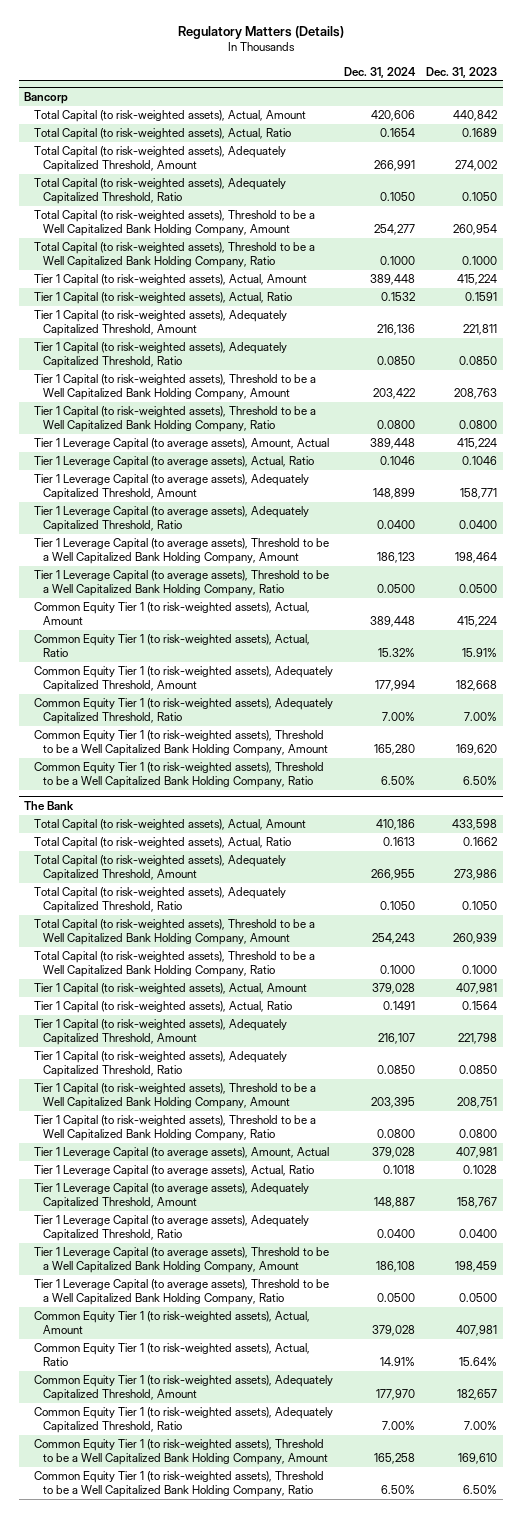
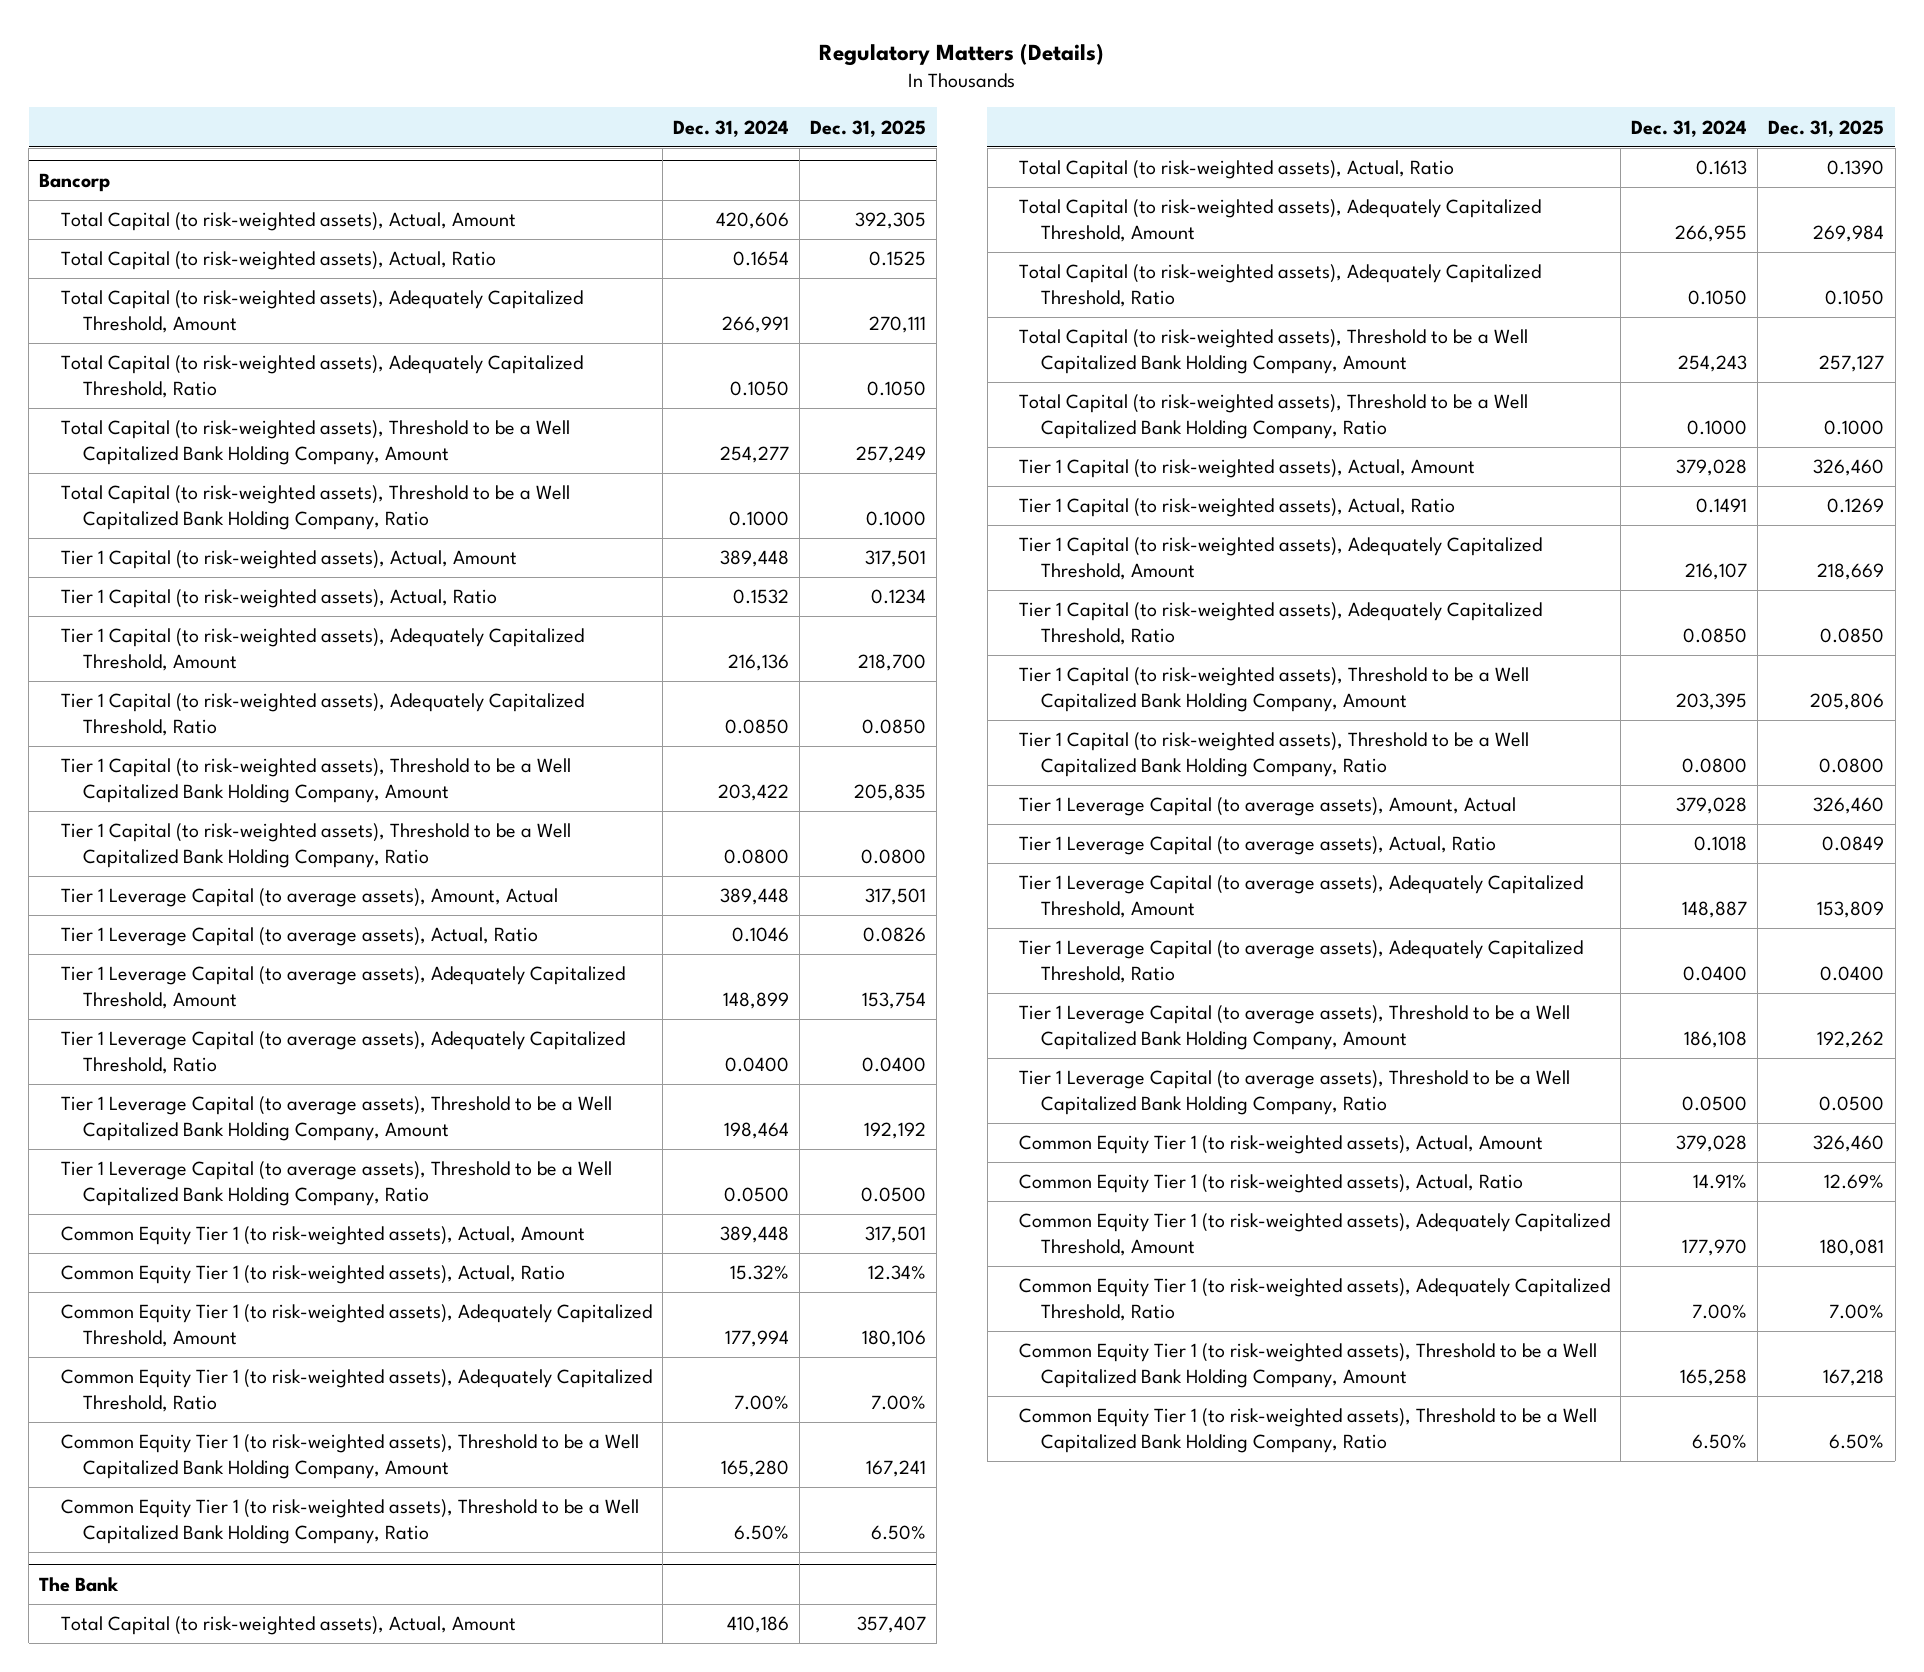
- | Dec. 31, 2024 | Dec. 31, 2023
+ | Dec. 31, 2024 | Dec. 31, 2025
@ Bancorp
- Tier 1 Leverage Capital (to average assets), Threshold to be a Well Capitalized Bank Holding Company, Amount | 186,123 | 198,464
+ Tier 1 Leverage Capital (to average assets), Threshold to be a Well Capitalized Bank Holding Company, Amount | 198,464 | 192,192

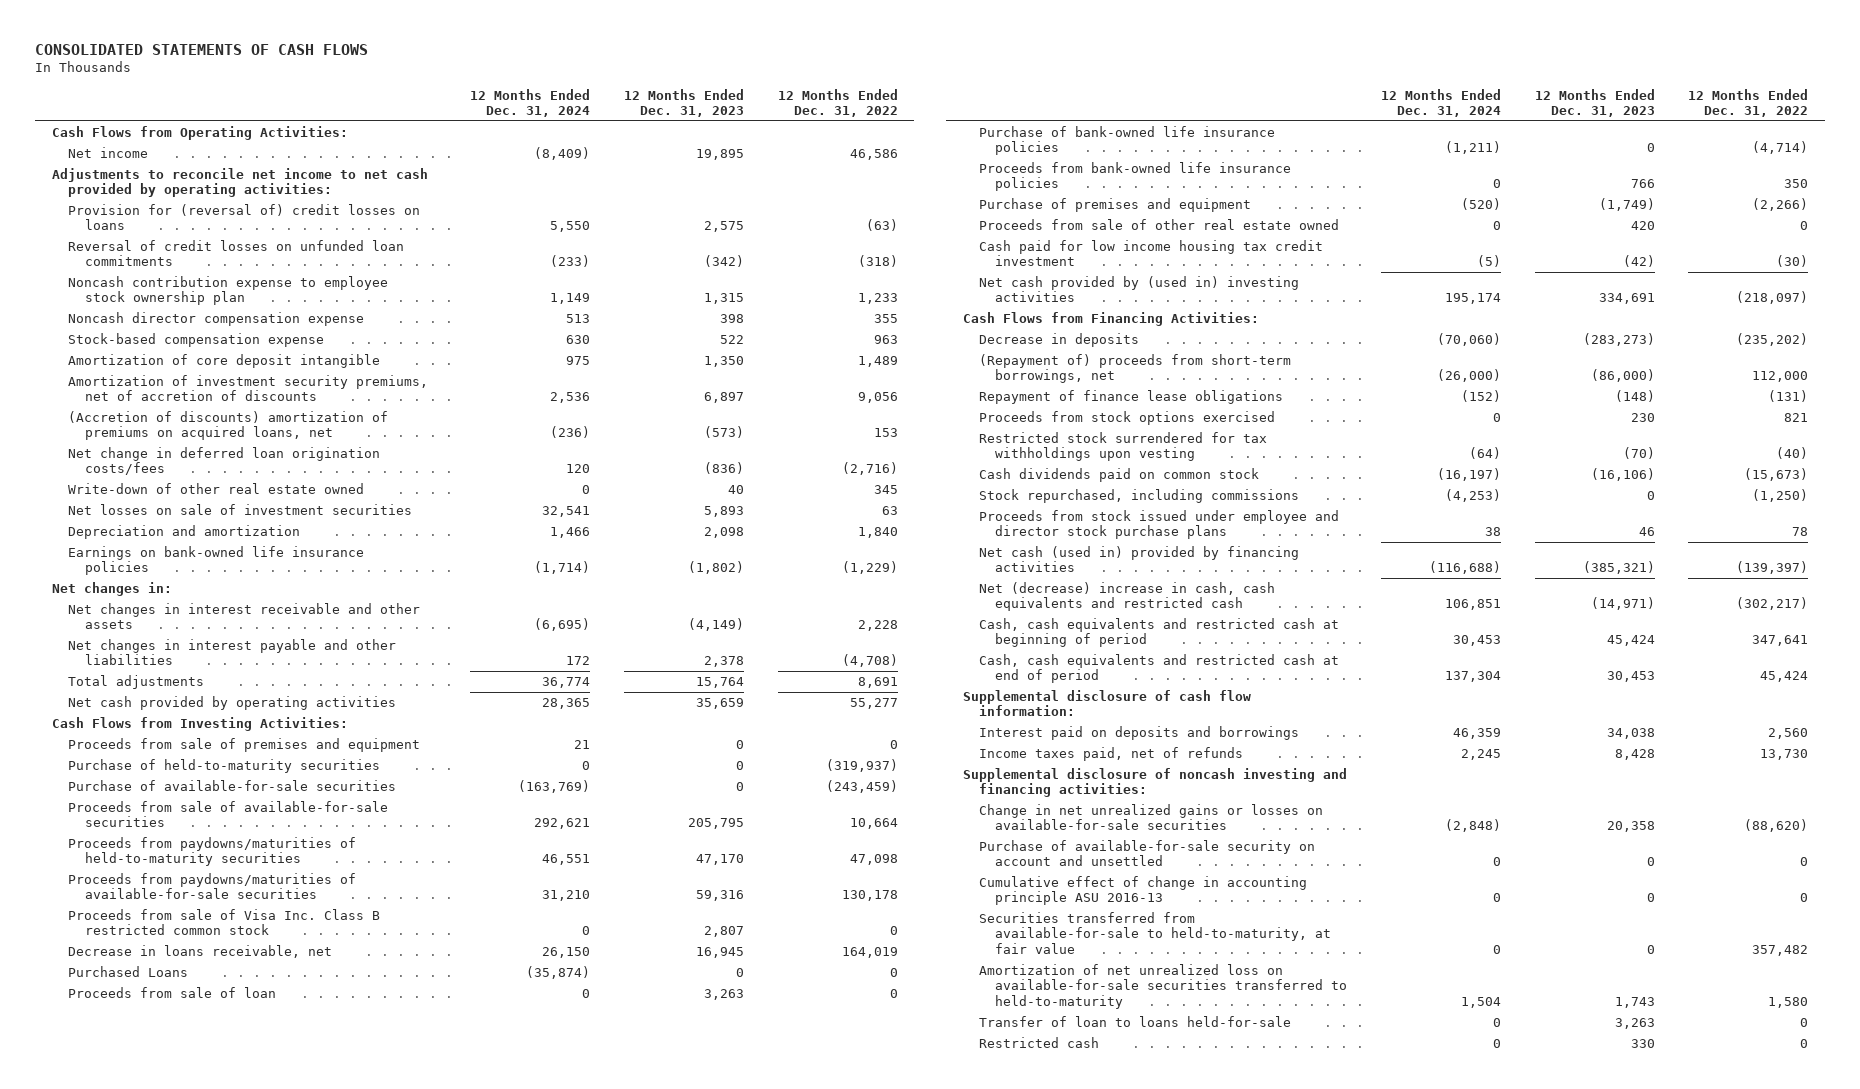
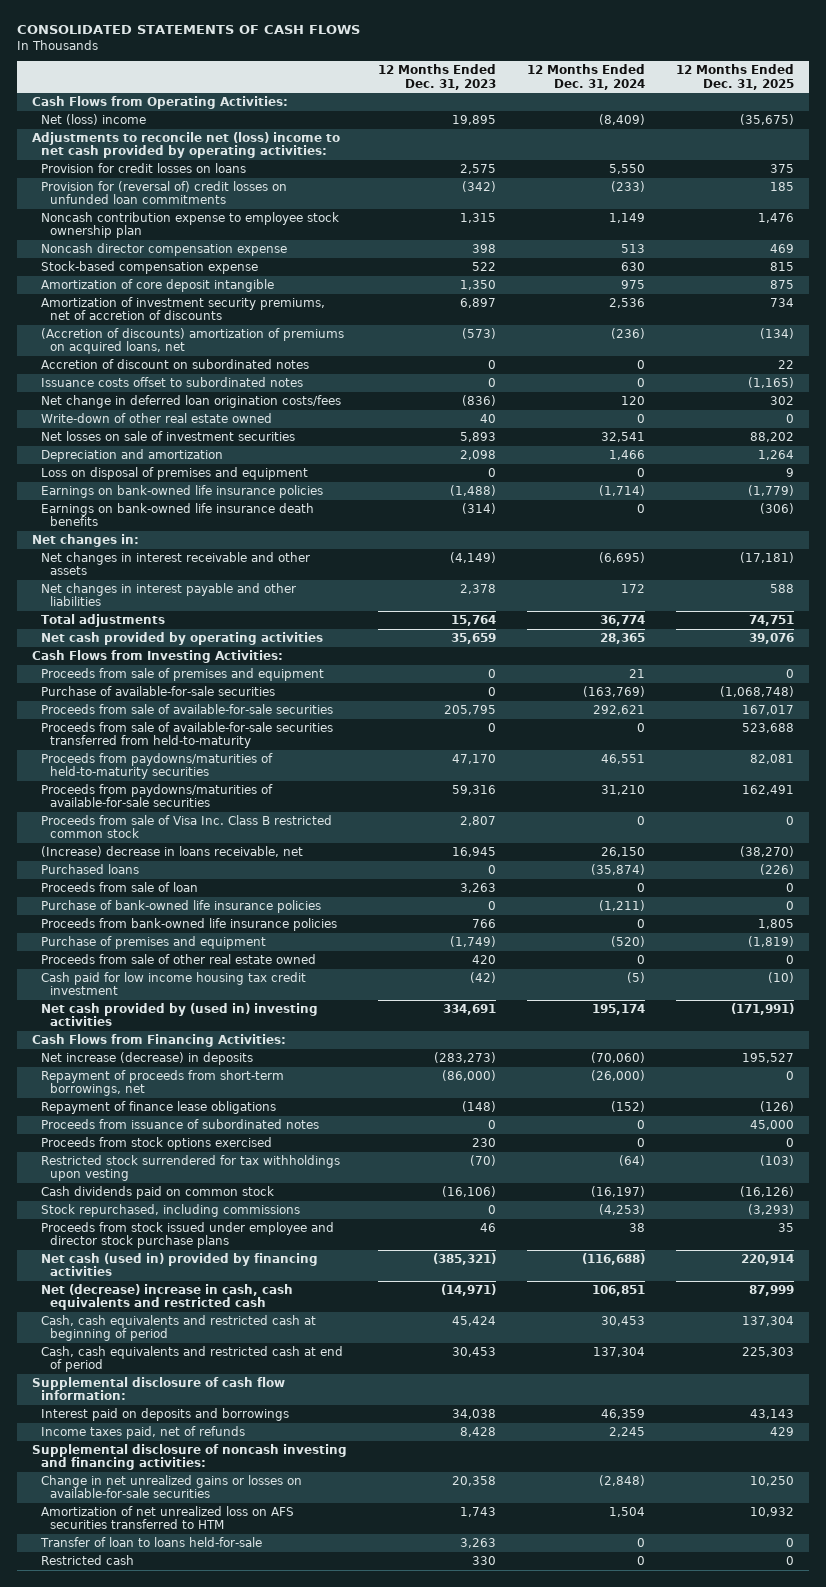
- | 12 Months Ended Dec. 31, 2024 | 12 Months Ended Dec. 31, 2023 | 12 Months Ended Dec. 31, 2022
+ | 12 Months Ended Dec. 31, 2023 | 12 Months Ended Dec. 31, 2024 | 12 Months Ended Dec. 31, 2025
- Net income | (8,409) | 19,895 | 46,586
- Adjustments to reconcile net income to net cash provided by operating activities:
- Provision for (reversal of) credit losses on loans | 5,550 | 2,575 | (63)
- Reversal of credit losses on unfunded loan commitments | (233) | (342) | (318)
+ Net (loss) income | 19,895 | (8,409) | (35,675)
+ Adjustments to reconcile net (loss) income to net cash provided by operating activities:
+ Provision for credit losses on loans | 2,575 | 5,550 | 375
+ Provision for (reversal of) credit losses on unfunded loan commitments | (342) | (233) | 185
+ Accretion of discount on subordinated notes | 0 | 0 | 22
+ Issuance costs offset to subordinated notes | 0 | 0 | (1,165)
- Earnings on bank-owned life insurance policies | (1,714) | (1,802) | (1,229)
+ Loss on disposal of premises and equipment | 0 | 0 | 9
+ Earnings on bank-owned life insurance policies | (1,488) | (1,714) | (1,779)
+ Earnings on bank-owned life insurance death benefits | (314) | 0 | (306)
- Purchase of held-to-maturity securities | 0 | 0 | (319,937)
+ Proceeds from sale of available-for-sale securities transferred from held-to-maturity | 0 | 0 | 523,688
- Decrease in loans receivable, net | 26,150 | 16,945 | 164,019
- Purchased Loans | (35,874) | 0 | 0
+ (Increase) decrease in loans receivable, net | 16,945 | 26,150 | (38,270)
+ Purchased loans | 0 | (35,874) | (226)
- Decrease in deposits | (70,060) | (283,273) | (235,202)
- (Repayment of) proceeds from short-term borrowings, net | (26,000) | (86,000) | 112,000
+ Net increase (decrease) in deposits | (283,273) | (70,060) | 195,527
+ Repayment of proceeds from short-term borrowings, net | (86,000) | (26,000) | 0
+ Proceeds from issuance of subordinated notes | 0 | 0 | 45,000
- Purchase of available-for-sale security on account and unsettled | 0 | 0 | 0
- Cumulative effect of change in accounting principle ASU 2016-13 | 0 | 0 | 0
- Securities transferred from available-for-sale to held-to-maturity, at fair value | 0 | 0 | 357,482
- Amortization of net unrealized loss on available-for-sale securities transferred to held-to-maturity | 1,504 | 1,743 | 1,580
+ Amortization of net unrealized loss on AFS securities transferred to HTM | 1,743 | 1,504 | 10,932

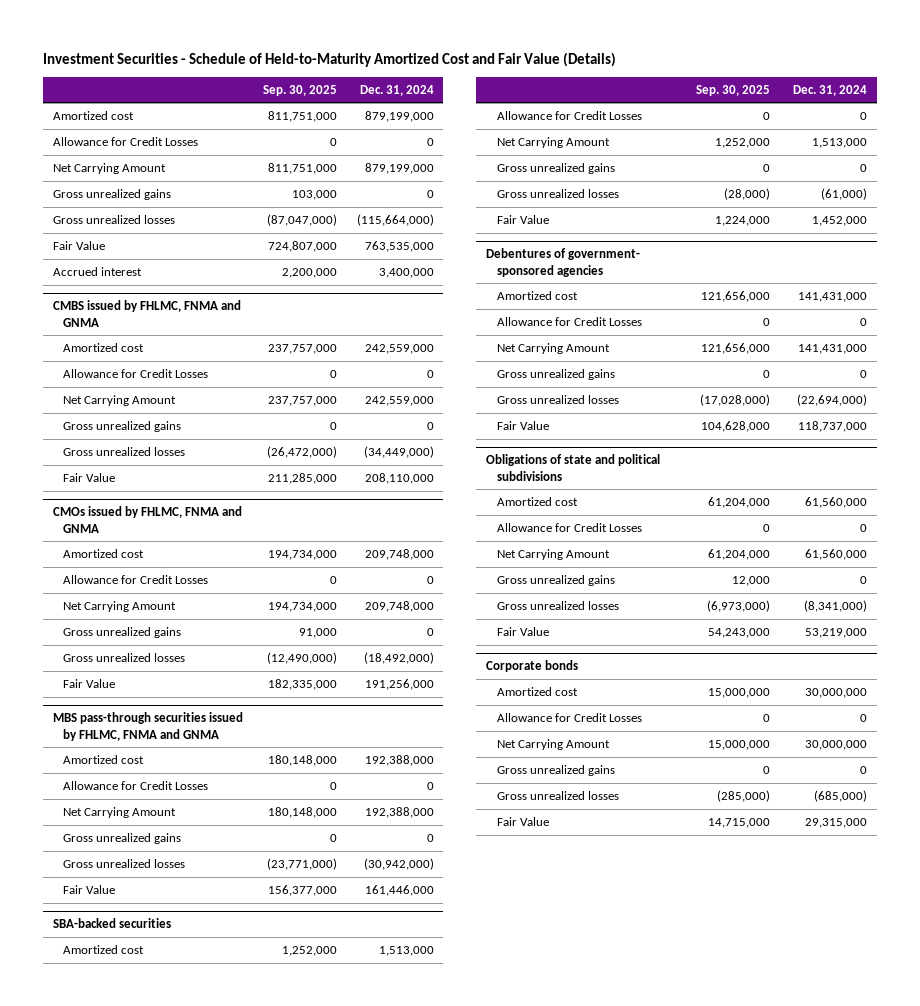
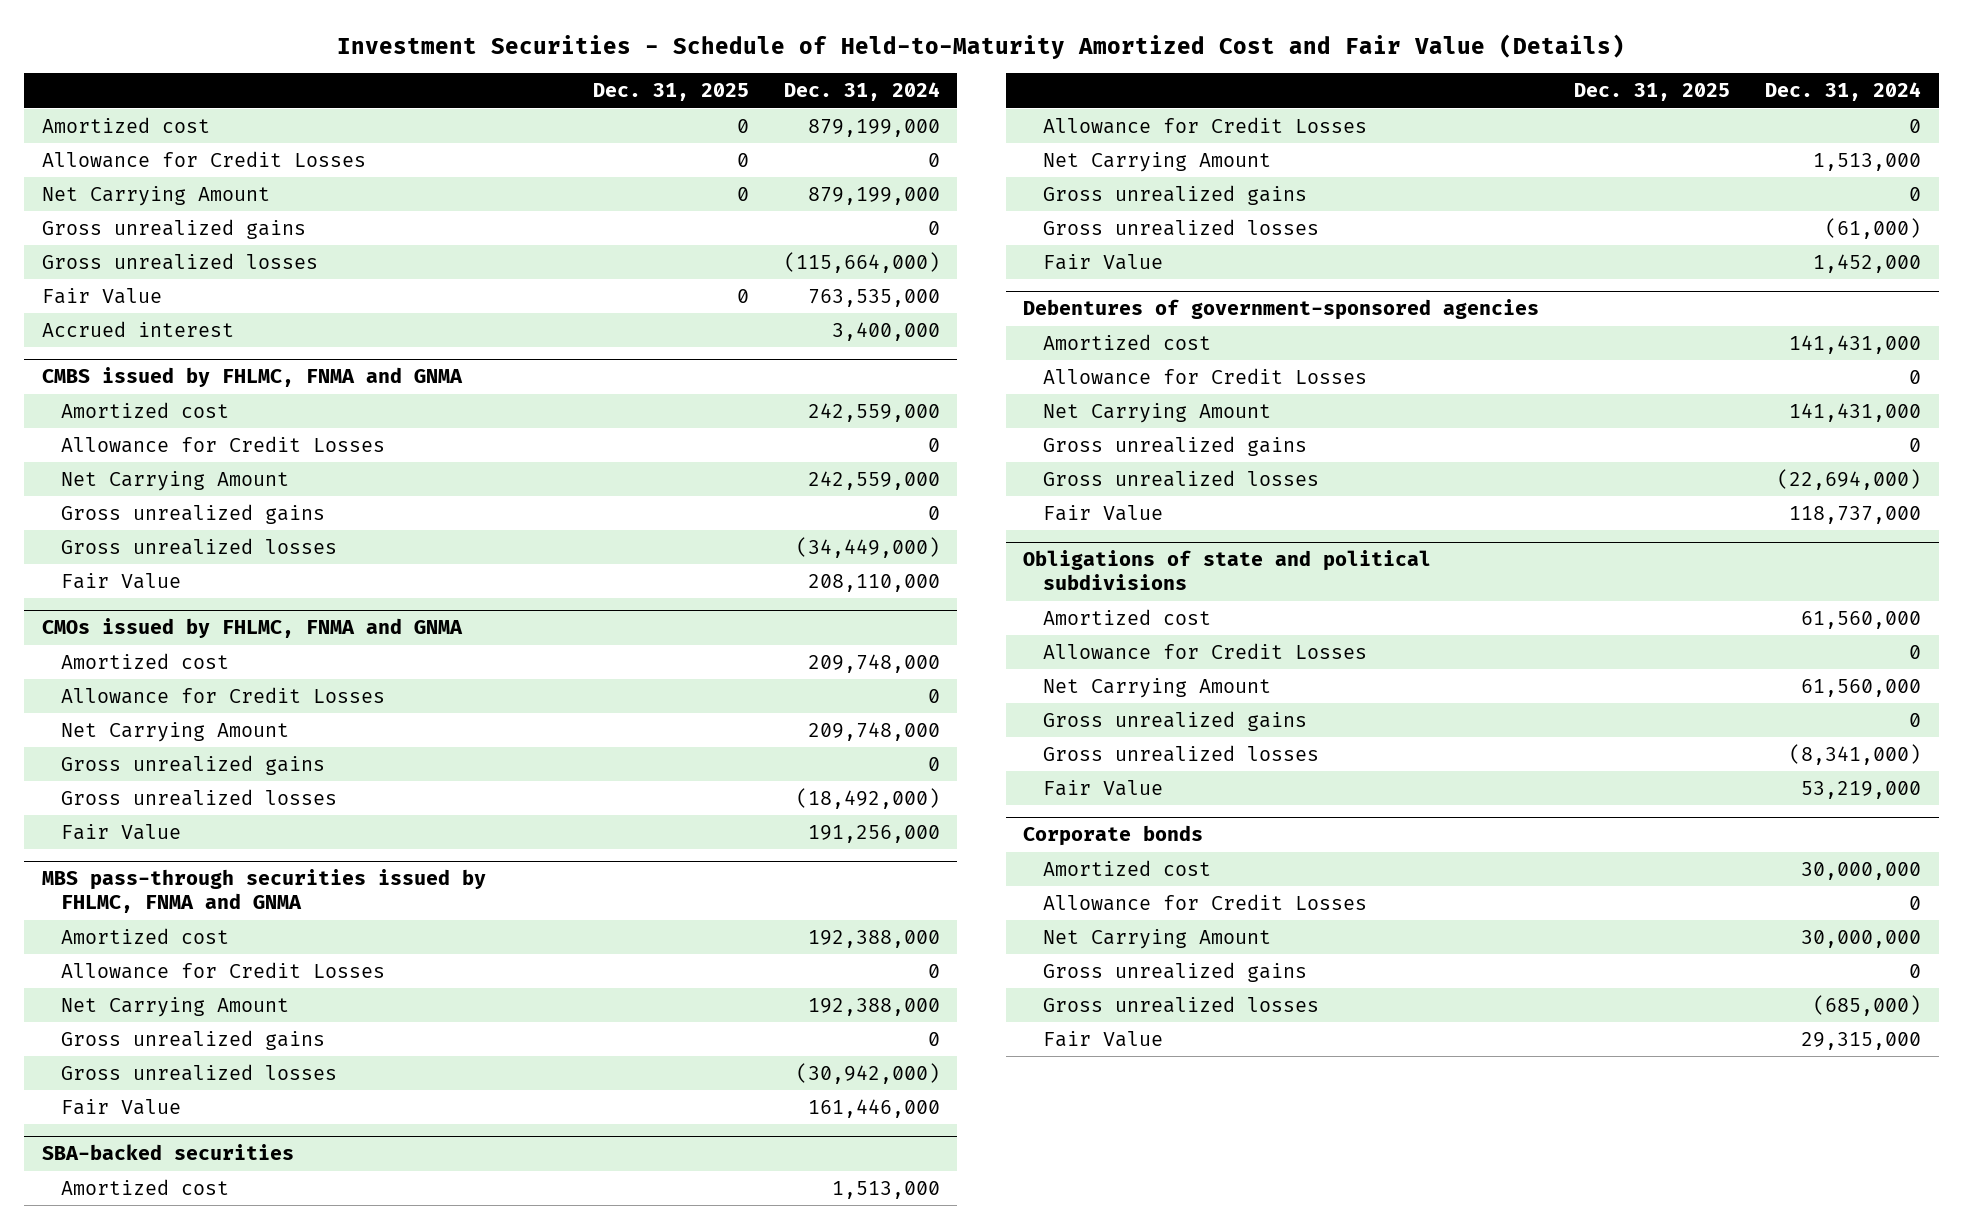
- | Sep. 30, 2025 | Dec. 31, 2024
+ | Dec. 31, 2025 | Dec. 31, 2024
- Debentures of government- sponsored agencies
+ Debentures of government-sponsored agencies

